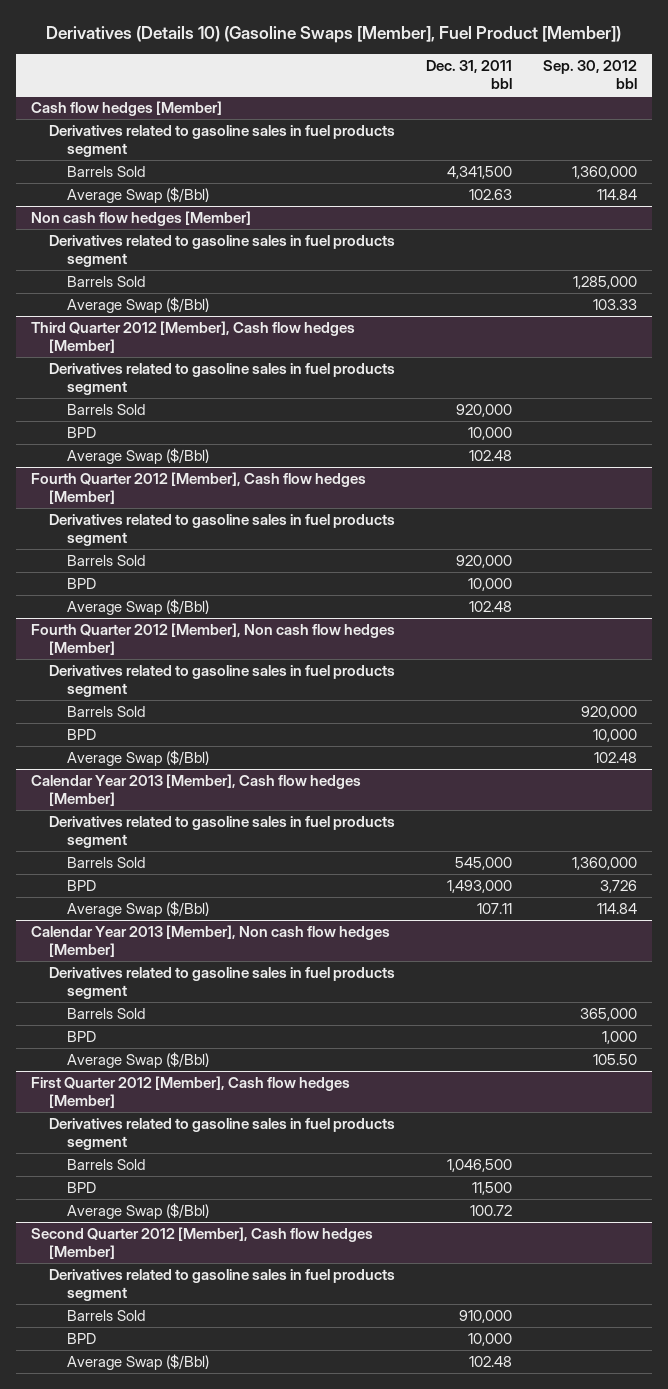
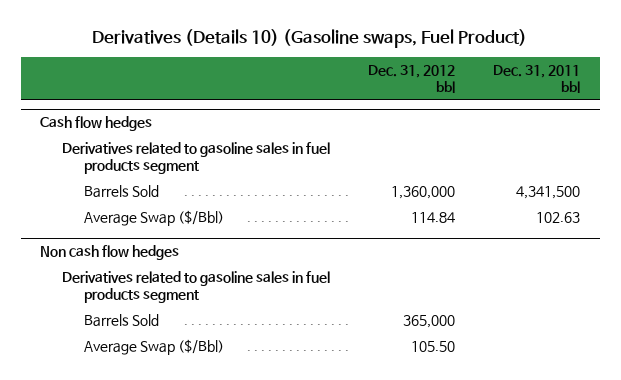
- Derivatives (Details 10) (Gasoline Swaps [Member], Fuel Product [Member])
+ Derivatives (Details 10) (Gasoline swaps, Fuel Product)
- | Dec. 31, 2011 bbl | Sep. 30, 2012 bbl
+ | Dec. 31, 2012 bbl | Dec. 31, 2011 bbl
- Cash flow hedges [Member]
+ Cash flow hedges
- Non cash flow hedges [Member]
+ Non cash flow hedges
- Third Quarter 2012 [Member], Cash flow hedges [Member]
- Derivatives related to gasoline sales in fuel products segment
- Barrels Sold | 920,000 |
- BPD | 10,000 |
- Average Swap ($/Bbl) | 102.48 |
- Fourth Quarter 2012 [Member], Cash flow hedges [Member]
- Derivatives related to gasoline sales in fuel products segment
- Barrels Sold | 920,000 |
- BPD | 10,000 |
- Average Swap ($/Bbl) | 102.48 |
- Fourth Quarter 2012 [Member], Non cash flow hedges [Member]
- Derivatives related to gasoline sales in fuel products segment
- Barrels Sold | | 920,000
- BPD | | 10,000
- Average Swap ($/Bbl) | | 102.48
- Calendar Year 2013 [Member], Cash flow hedges [Member]
- Derivatives related to gasoline sales in fuel products segment
- Barrels Sold | 545,000 | 1,360,000
- BPD | 1,493,000 | 3,726
- Average Swap ($/Bbl) | 107.11 | 114.84
- Calendar Year 2013 [Member], Non cash flow hedges [Member]
- Derivatives related to gasoline sales in fuel products segment
- Barrels Sold | | 365,000
- BPD | | 1,000
- Average Swap ($/Bbl) | | 105.50
- First Quarter 2012 [Member], Cash flow hedges [Member]
- Derivatives related to gasoline sales in fuel products segment
- Barrels Sold | 1,046,500 |
- BPD | 11,500 |
- Average Swap ($/Bbl) | 100.72 |
- Second Quarter 2012 [Member], Cash flow hedges [Member]
- Derivatives related to gasoline sales in fuel products segment
- Barrels Sold | 910,000 |
- BPD | 10,000 |
- Average Swap ($/Bbl) | 102.48 |

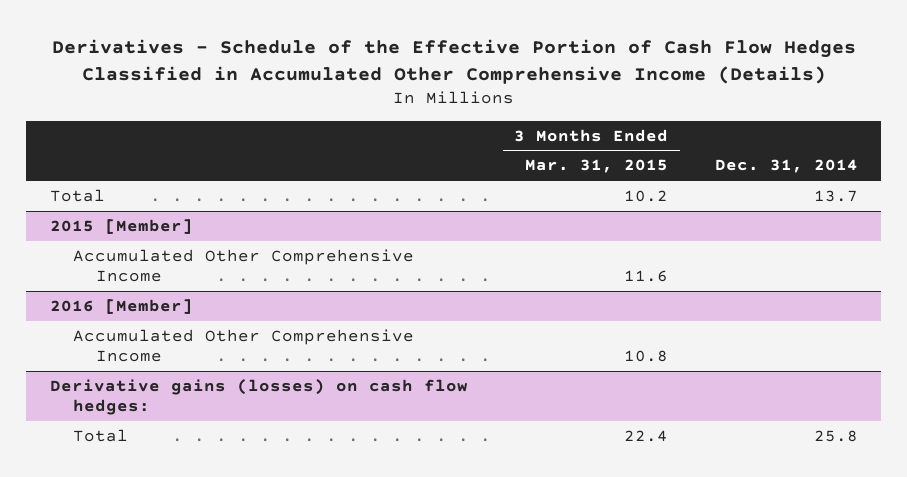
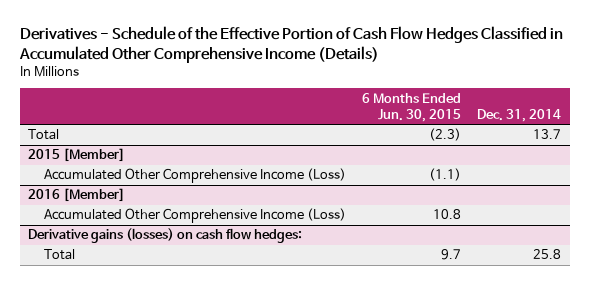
- | 3 Months Ended Mar. 31, 2015 | Dec. 31, 2014
+ | 6 Months Ended Jun. 30, 2015 | Dec. 31, 2014
@ 2015 [Member]
- Accumulated Other Comprehensive Income | 11.6 |
+ Accumulated Other Comprehensive Income (Loss) | (1.1) |
@ 2016 [Member]
- Accumulated Other Comprehensive Income | 10.8 |
+ Accumulated Other Comprehensive Income (Loss) | 10.8 |

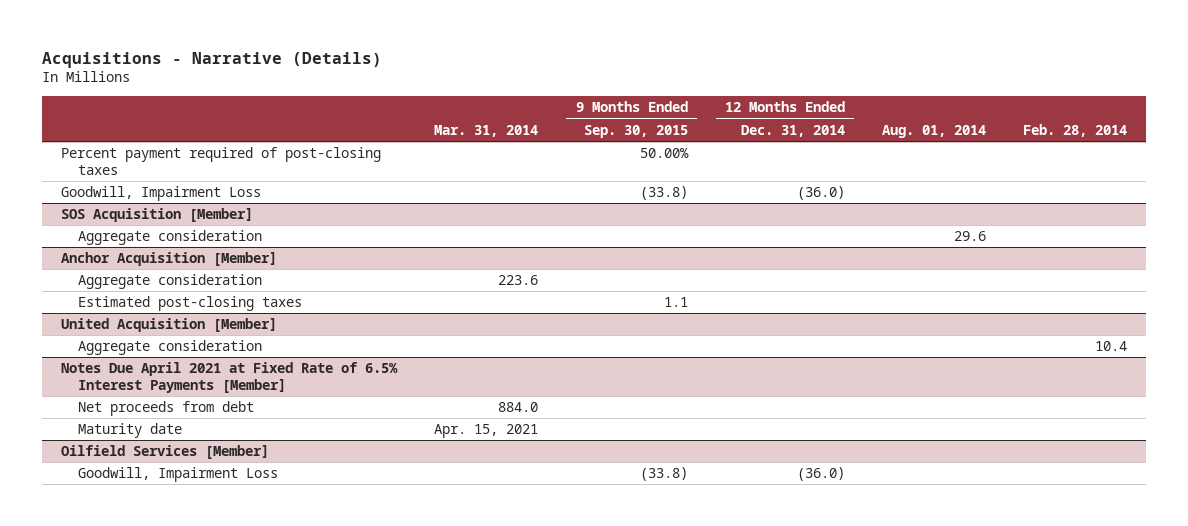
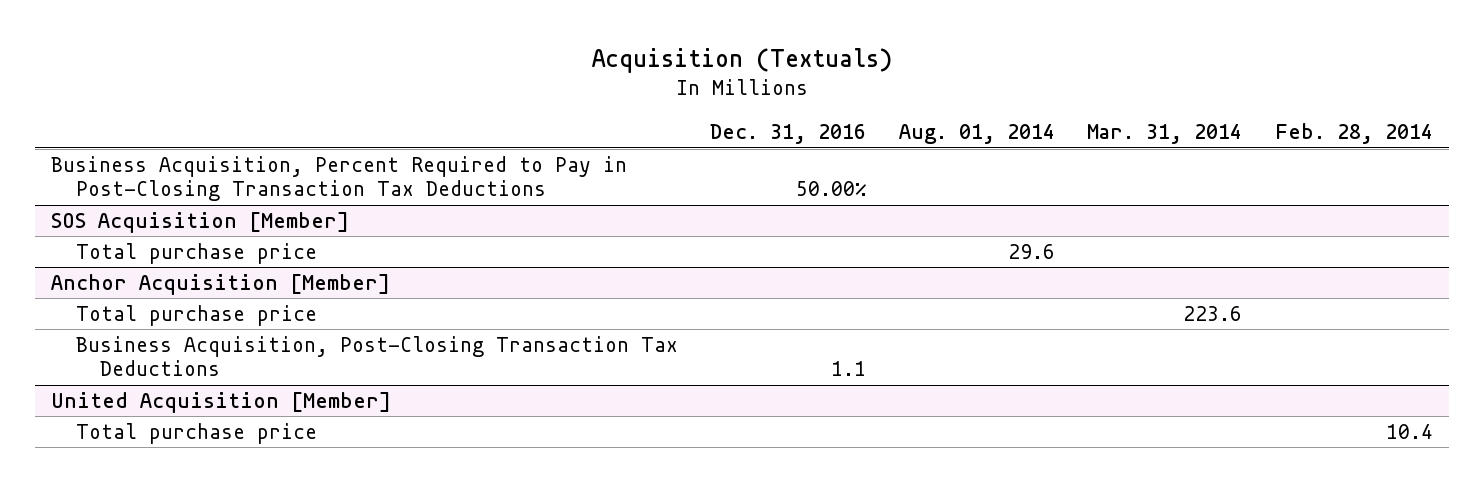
- Acquisitions - Narrative (Details)
+ Acquisition (Textuals)
- | Mar. 31, 2014 | 9 Months Ended Sep. 30, 2015 | 12 Months Ended Dec. 31, 2014 | Aug. 01, 2014 | Feb. 28, 2014
+ | Dec. 31, 2016 | Aug. 01, 2014 | Mar. 31, 2014 | Feb. 28, 2014
- Percent payment required of post-closing taxes | | 50.00% | | |
- Goodwill, Impairment Loss | | (33.8) | (36.0) | |
+ Business Acquisition, Percent Required to Pay in Post-Closing Transaction Tax Deductions | 50.00% | | |
@ SOS Acquisition [Member]
- Aggregate consideration | | | | 29.6 |
+ Total purchase price | | 29.6 | |
@ Anchor Acquisition [Member]
- Aggregate consideration | 223.6 | | | |
- Estimated post-closing taxes | | 1.1 | | |
+ Total purchase price | | | 223.6 |
+ Business Acquisition, Post-Closing Transaction Tax Deductions | 1.1 | | |
@ United Acquisition [Member]
- Aggregate consideration | | | | | 10.4
- Notes Due April 2021 at Fixed Rate of 6.5% Interest Payments [Member]
- Net proceeds from debt | 884.0 | | | |
- Maturity date | Apr. 15, 2021 | | | |
- Oilfield Services [Member]
- Goodwill, Impairment Loss | | (33.8) | (36.0) | |
@ United Acquisition [Member]
+ Total purchase price | | | | 10.4

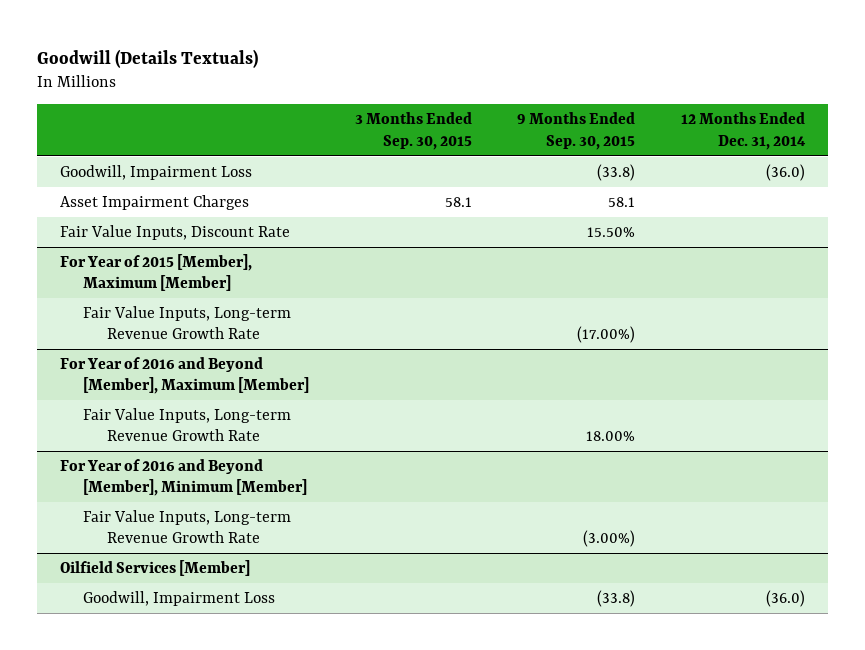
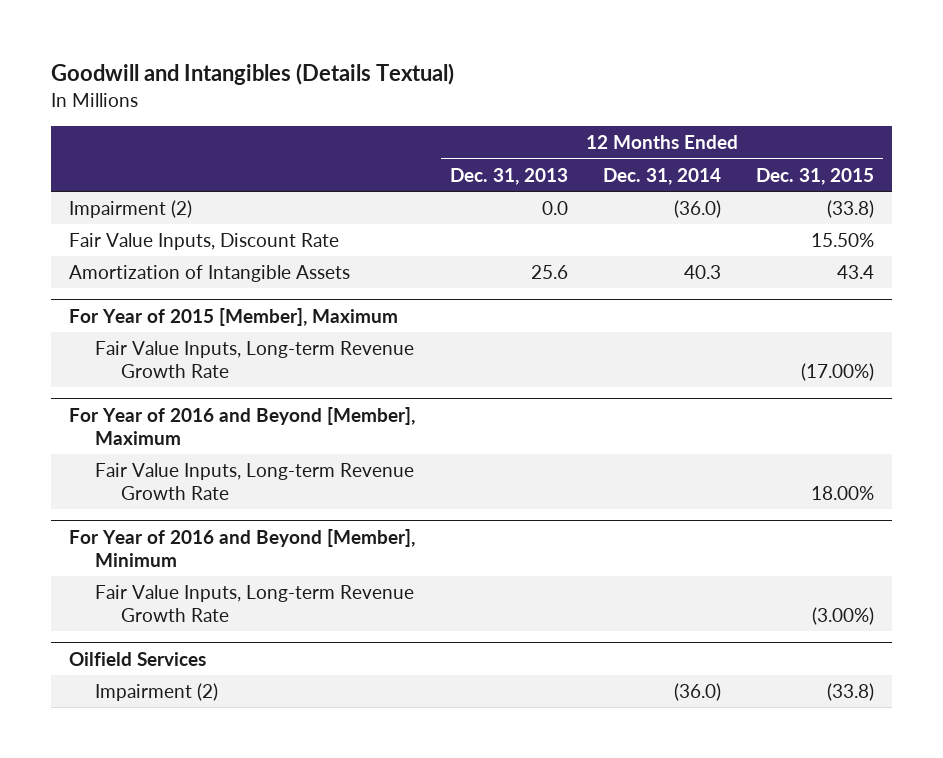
- Goodwill (Details Textuals)
+ Goodwill and Intangibles (Details Textual)
- | 3 Months Ended Sep. 30, 2015 | 9 Months Ended Sep. 30, 2015 | 12 Months Ended Dec. 31, 2014
+ | 12 Months Ended Dec. 31, 2013 | 12 Months Ended Dec. 31, 2014 | 12 Months Ended Dec. 31, 2015
- Goodwill, Impairment Loss | | (33.8) | (36.0)
- Asset Impairment Charges | 58.1 | 58.1 |
+ Impairment (2) | 0.0 | (36.0) | (33.8)
- For Year of 2015 [Member], Maximum [Member]
+ Amortization of Intangible Assets | 25.6 | 40.3 | 43.4
+ For Year of 2015 [Member], Maximum
- For Year of 2016 and Beyond [Member], Maximum [Member]
+ For Year of 2016 and Beyond [Member], Maximum
- For Year of 2016 and Beyond [Member], Minimum [Member]
+ For Year of 2016 and Beyond [Member], Minimum
- Oilfield Services [Member]
- Goodwill, Impairment Loss | | (33.8) | (36.0)
+ Oilfield Services
+ Impairment (2) | | (36.0) | (33.8)

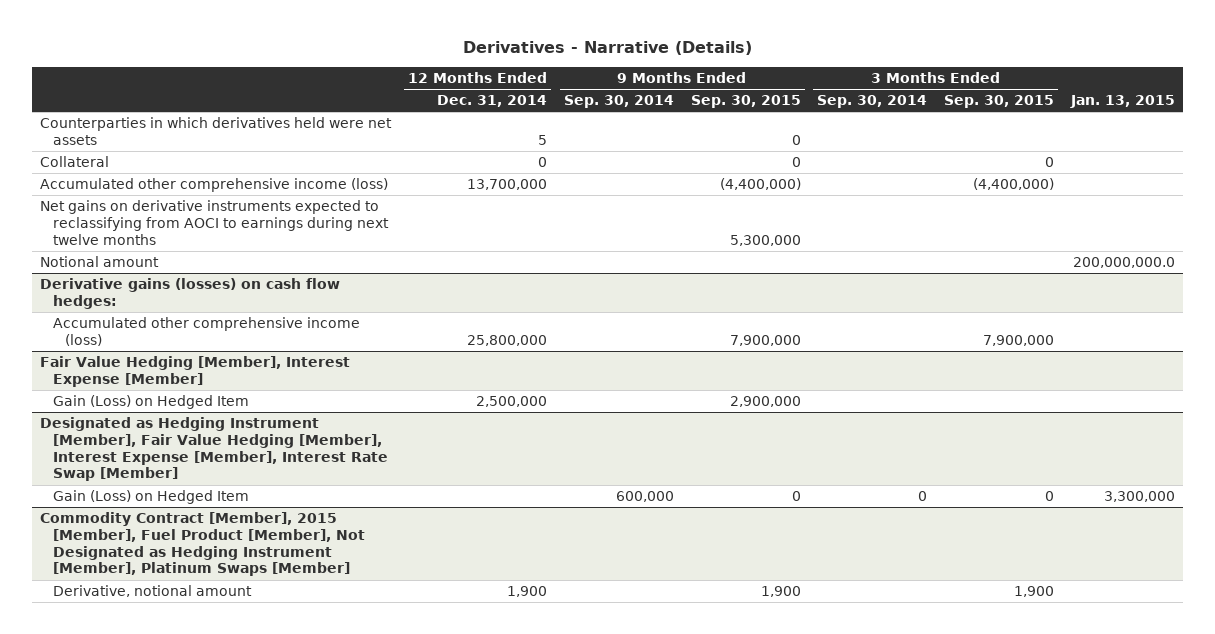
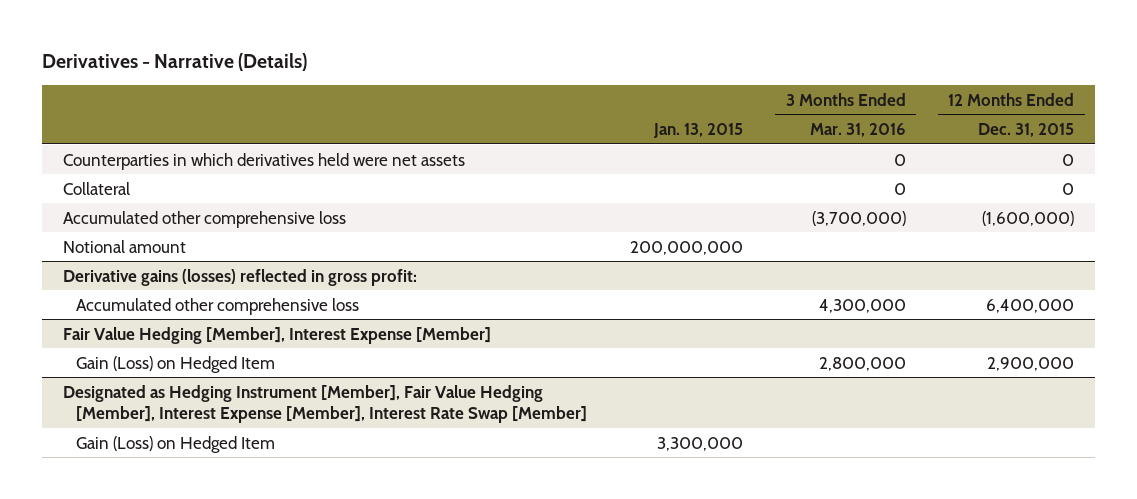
- | 12 Months Ended Dec. 31, 2014 | 9 Months Ended Sep. 30, 2014 | 9 Months Ended Sep. 30, 2015 | 3 Months Ended Sep. 30, 2014 | 3 Months Ended Sep. 30, 2015 | Jan. 13, 2015
+ | Jan. 13, 2015 | 3 Months Ended Mar. 31, 2016 | 12 Months Ended Dec. 31, 2015
- Accumulated other comprehensive income (loss) | 13,700,000 | | (4,400,000) | | (4,400,000) |
- Net gains on derivative instruments expected to reclassifying from AOCI to earnings during next twelve months | | | 5,300,000 | | |
- Notional amount | | | | | | 200,000,000.0
- Derivative gains (losses) on cash flow hedges:
- Accumulated other comprehensive income (loss) | 25,800,000 | | 7,900,000 | | 7,900,000 |
+ Accumulated other comprehensive loss | | (3,700,000) | (1,600,000)
+ Notional amount | 200,000,000 | |
+ Derivative gains (losses) reflected in gross profit:
+ Accumulated other comprehensive loss | | 4,300,000 | 6,400,000
- Commodity Contract [Member], 2015 [Member], Fuel Product [Member], Not Designated as Hedging Instrument [Member], Platinum Swaps [Member]
- Derivative, notional amount | 1,900 | | 1,900 | | 1,900 |

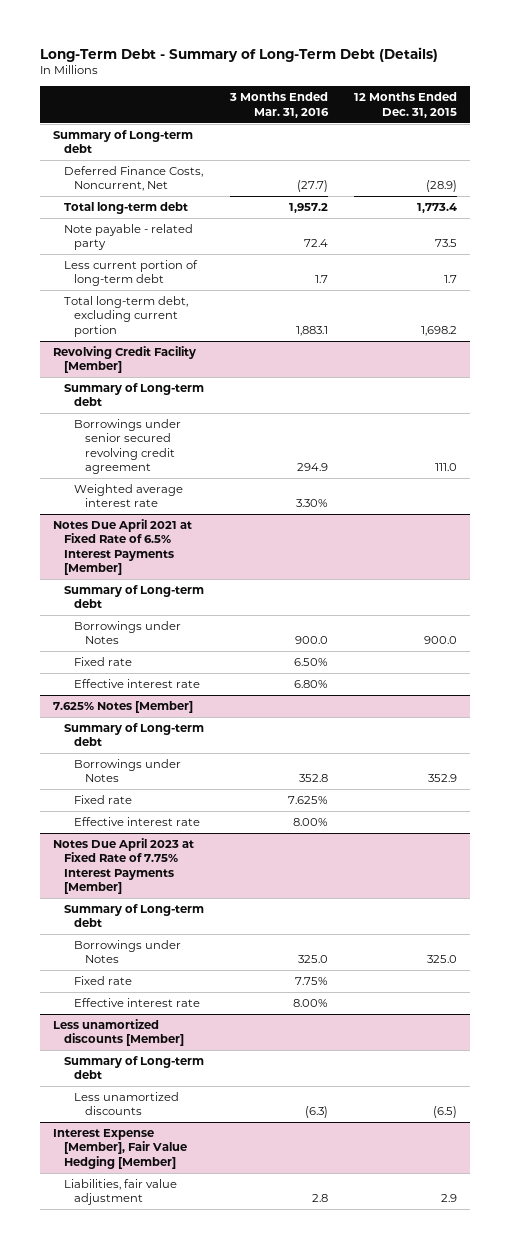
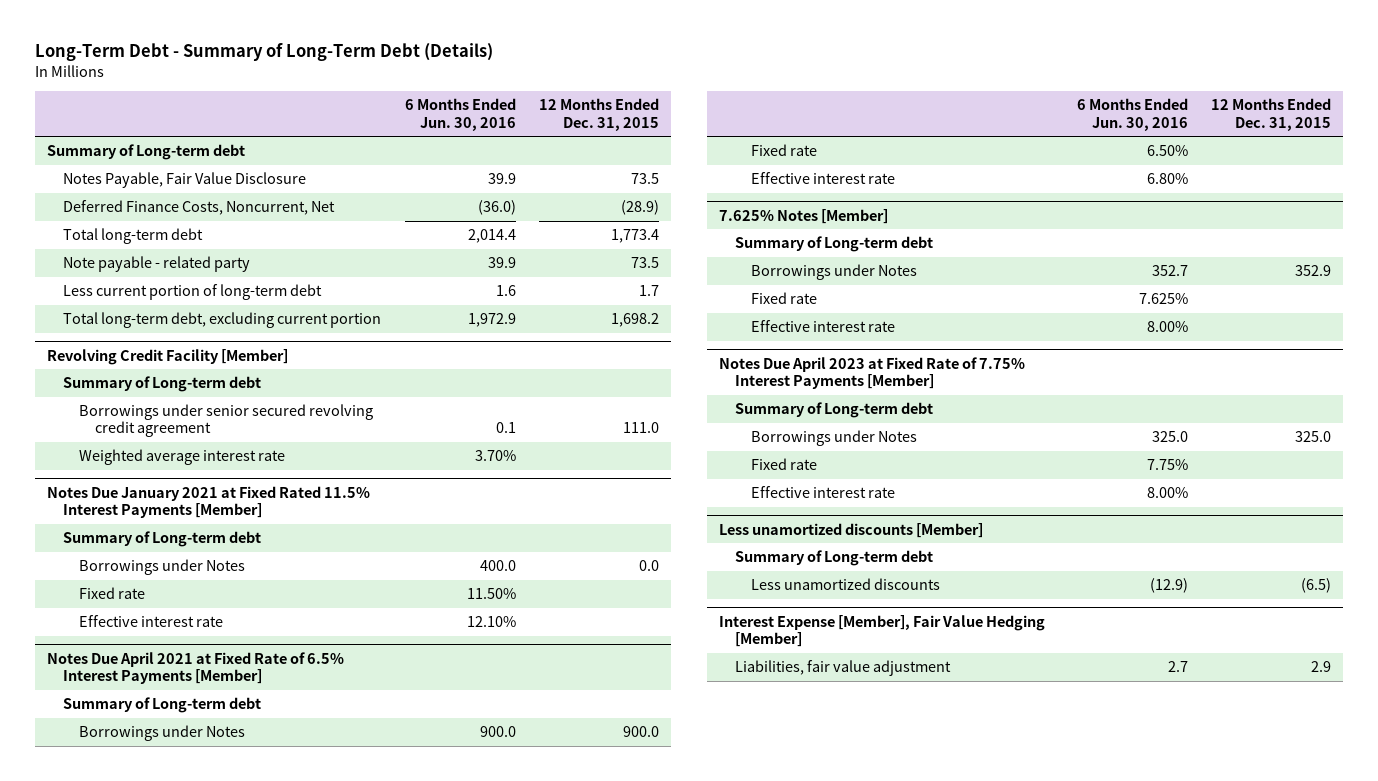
- | 3 Months Ended Mar. 31, 2016 | 12 Months Ended Dec. 31, 2015
+ | 6 Months Ended Jun. 30, 2016 | 12 Months Ended Dec. 31, 2015
+ Notes Payable, Fair Value Disclosure | 39.9 | 73.5
+ Notes Due January 2021 at Fixed Rated 11.5% Interest Payments [Member]
+ Summary of Long-term debt
+ Borrowings under Notes | 400.0 | 0.0
+ Fixed rate | 11.50% |
+ Effective interest rate | 12.10% |

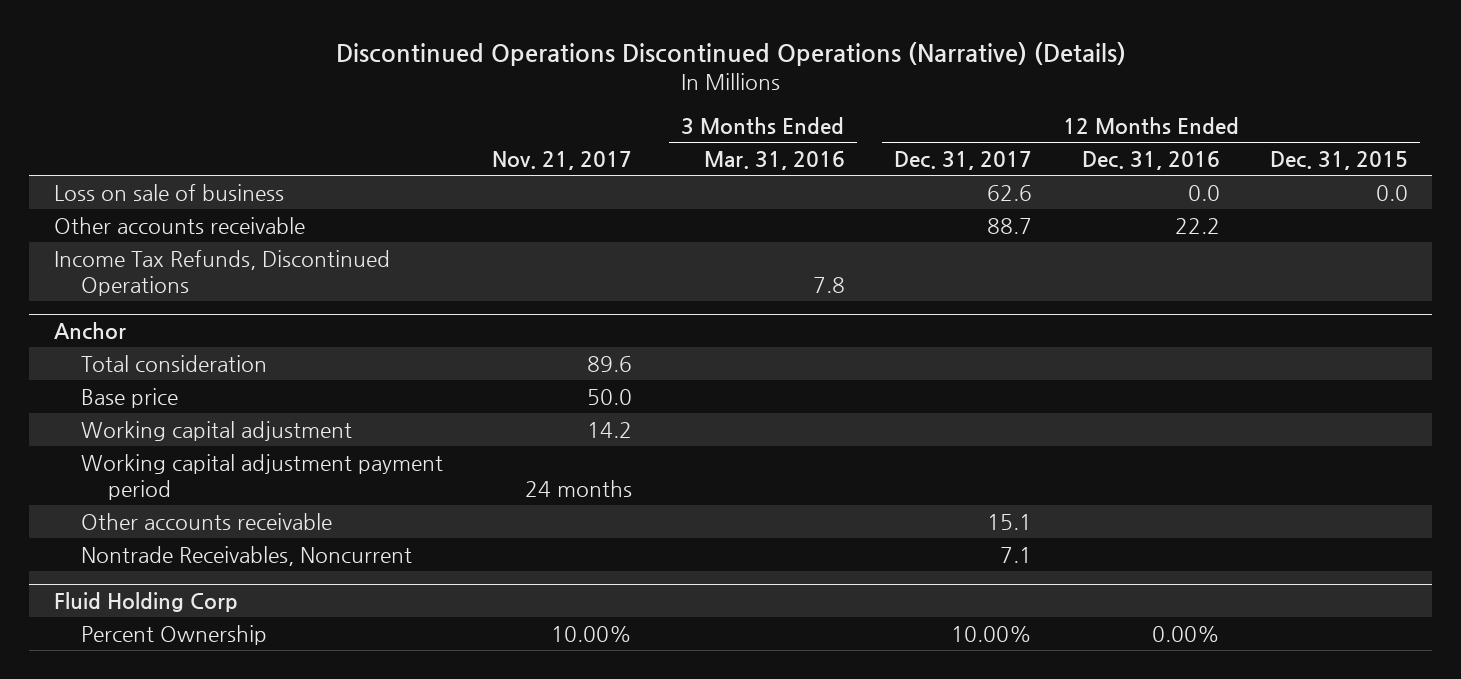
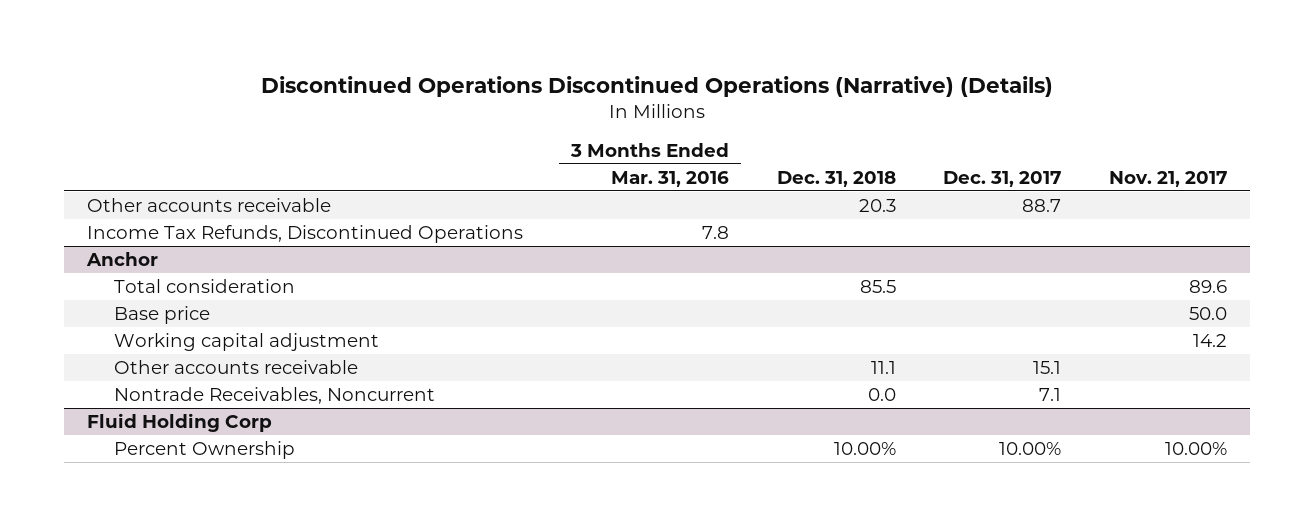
- | Nov. 21, 2017 | 3 Months Ended Mar. 31, 2016 | 12 Months Ended Dec. 31, 2017 | 12 Months Ended Dec. 31, 2016 | 12 Months Ended Dec. 31, 2015
+ | 3 Months Ended Mar. 31, 2016 | Dec. 31, 2018 | Dec. 31, 2017 | Nov. 21, 2017
- Loss on sale of business | | | 62.6 | 0.0 | 0.0
@ Anchor
- Working capital adjustment payment period | 24 months | | | |

